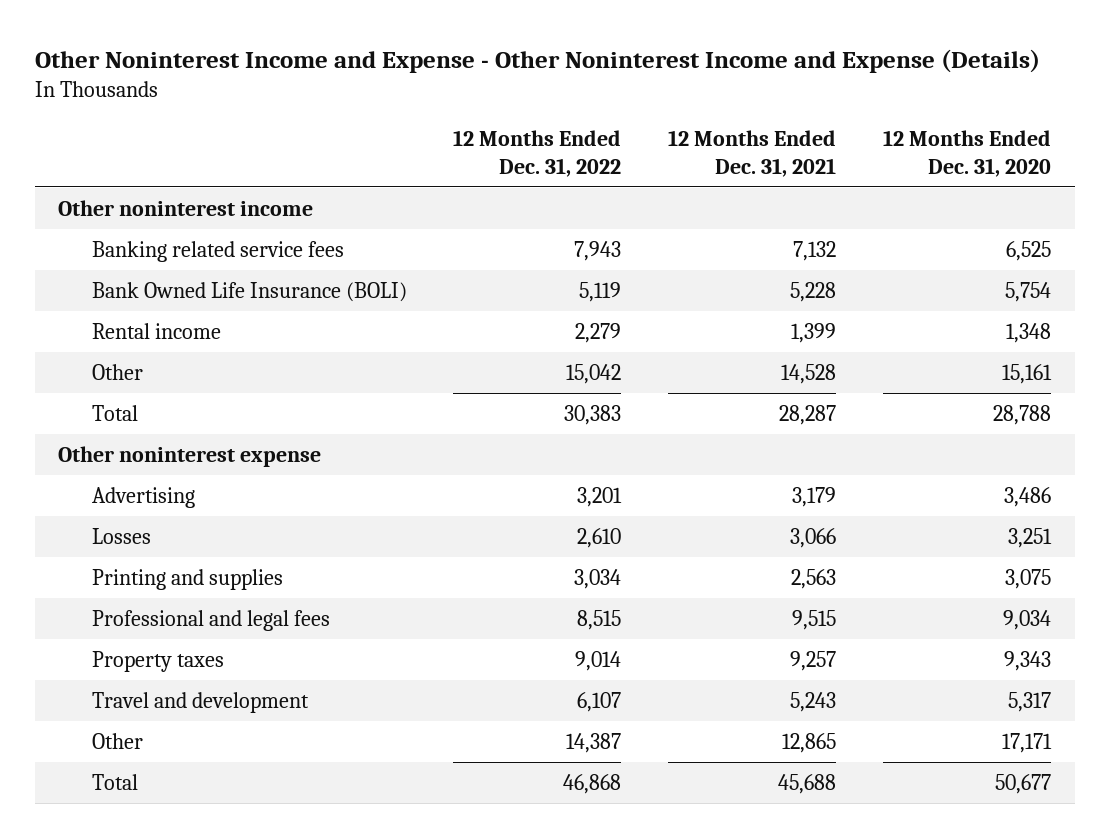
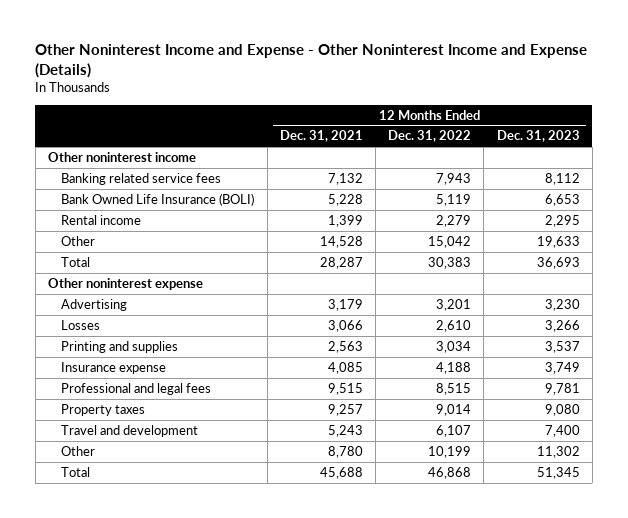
- | 12 Months Ended Dec. 31, 2022 | 12 Months Ended Dec. 31, 2021 | 12 Months Ended Dec. 31, 2020
+ | 12 Months Ended Dec. 31, 2021 | 12 Months Ended Dec. 31, 2022 | 12 Months Ended Dec. 31, 2023
+ Insurance expense | 4,085 | 4,188 | 3,749
- Other | 14,387 | 12,865 | 17,171
+ Other | 8,780 | 10,199 | 11,302

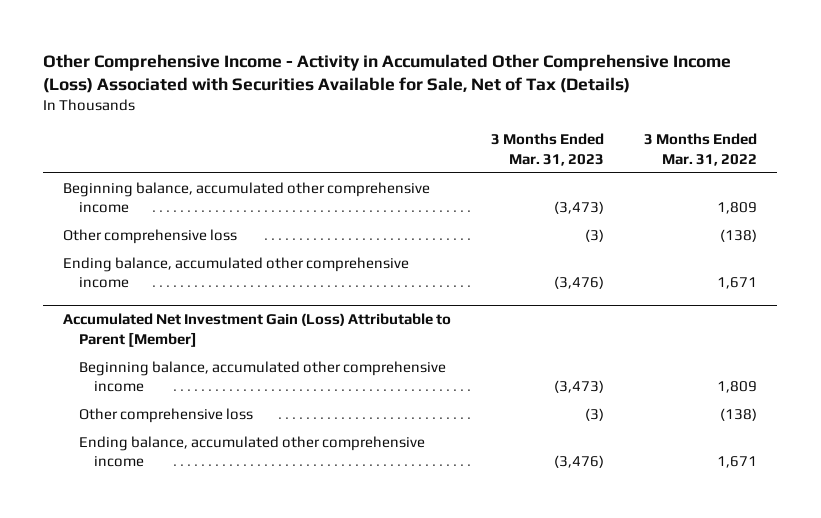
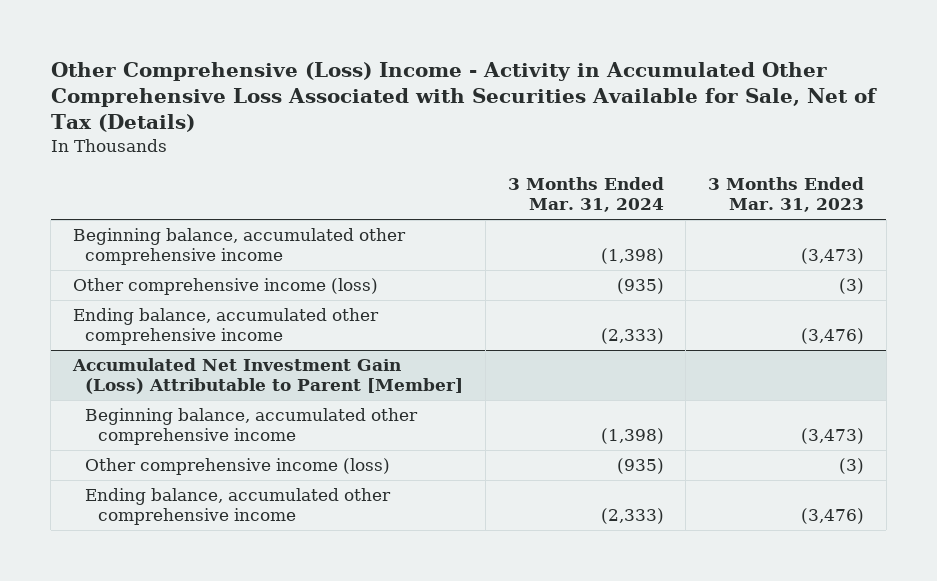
- Other Comprehensive Income - Activity in Accumulated Other Comprehensive Income (Loss) Associated with Securities Available for Sale, Net of Tax (Details)
+ Other Comprehensive (Loss) Income - Activity in Accumulated Other Comprehensive Loss Associated with Securities Available for Sale, Net of Tax (Details)
- | 3 Months Ended Mar. 31, 2023 | 3 Months Ended Mar. 31, 2022
+ | 3 Months Ended Mar. 31, 2024 | 3 Months Ended Mar. 31, 2023
- Other comprehensive loss | (3) | (138)
+ Other comprehensive income (loss) | (935) | (3)
@ Accumulated Net Investment Gain (Loss) Attributable to Parent [Member]
- Other comprehensive loss | (3) | (138)
+ Other comprehensive income (loss) | (935) | (3)

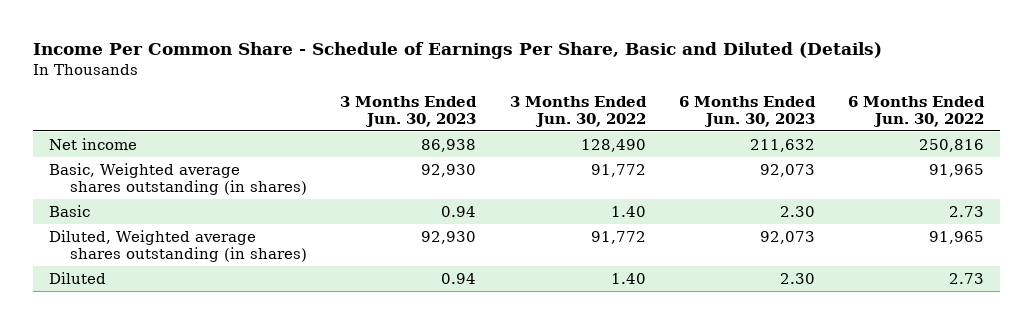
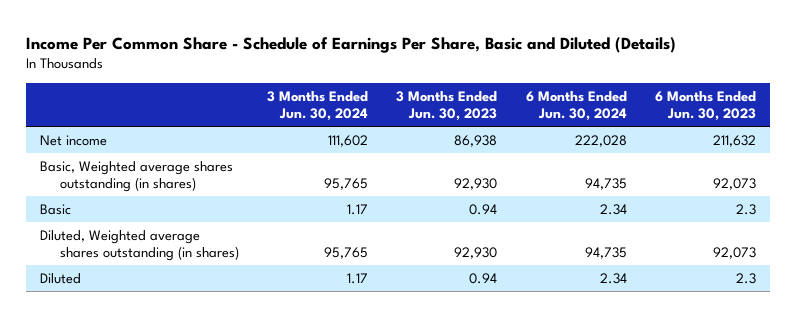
- | 3 Months Ended Jun. 30, 2023 | 3 Months Ended Jun. 30, 2022 | 6 Months Ended Jun. 30, 2023 | 6 Months Ended Jun. 30, 2022
+ | 3 Months Ended Jun. 30, 2024 | 3 Months Ended Jun. 30, 2023 | 6 Months Ended Jun. 30, 2024 | 6 Months Ended Jun. 30, 2023
- Basic | 0.94 | 1.40 | 2.30 | 2.73
+ Basic | 1.17 | 0.94 | 2.34 | 2.3
- Diluted | 0.94 | 1.40 | 2.30 | 2.73
+ Diluted | 1.17 | 0.94 | 2.34 | 2.3

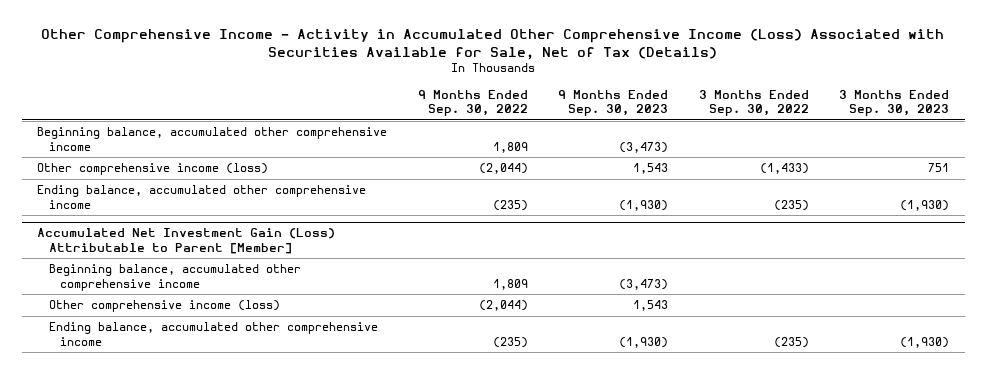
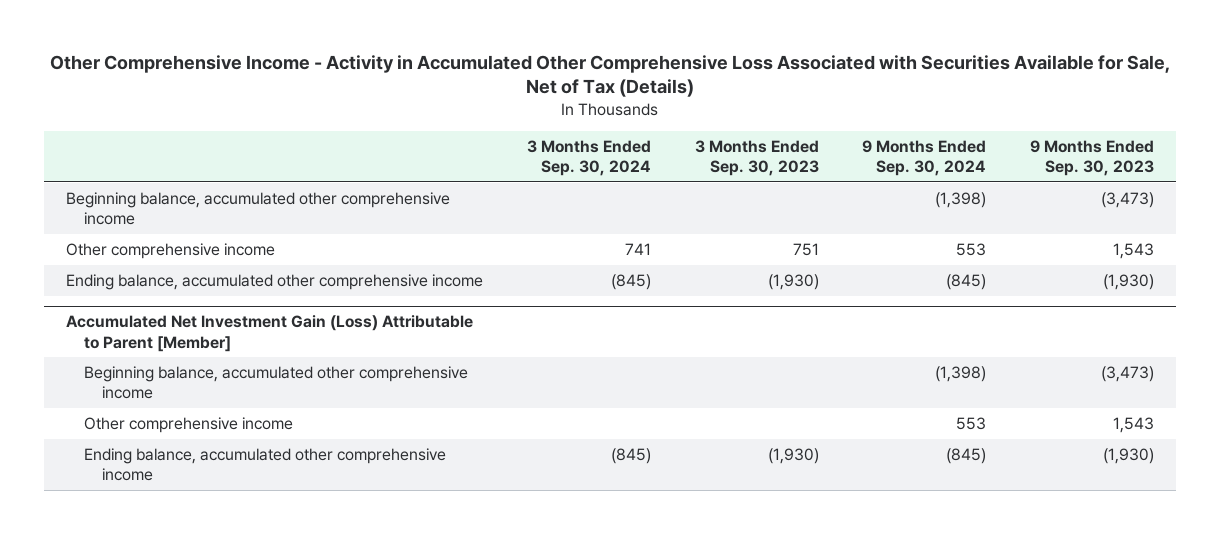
- Other Comprehensive Income - Activity in Accumulated Other Comprehensive Income (Loss) Associated with Securities Available for Sale, Net of Tax (Details)
+ Other Comprehensive Income - Activity in Accumulated Other Comprehensive Loss Associated with Securities Available for Sale, Net of Tax (Details)
- | 9 Months Ended Sep. 30, 2022 | 9 Months Ended Sep. 30, 2023 | 3 Months Ended Sep. 30, 2022 | 3 Months Ended Sep. 30, 2023
+ | 3 Months Ended Sep. 30, 2024 | 3 Months Ended Sep. 30, 2023 | 9 Months Ended Sep. 30, 2024 | 9 Months Ended Sep. 30, 2023
- Other comprehensive income (loss) | (2,044) | 1,543 | (1,433) | 751
+ Other comprehensive income | 741 | 751 | 553 | 1,543
@ Accumulated Net Investment Gain (Loss) Attributable to Parent [Member]
- Other comprehensive income (loss) | (2,044) | 1,543 | |
+ Other comprehensive income | | | 553 | 1,543

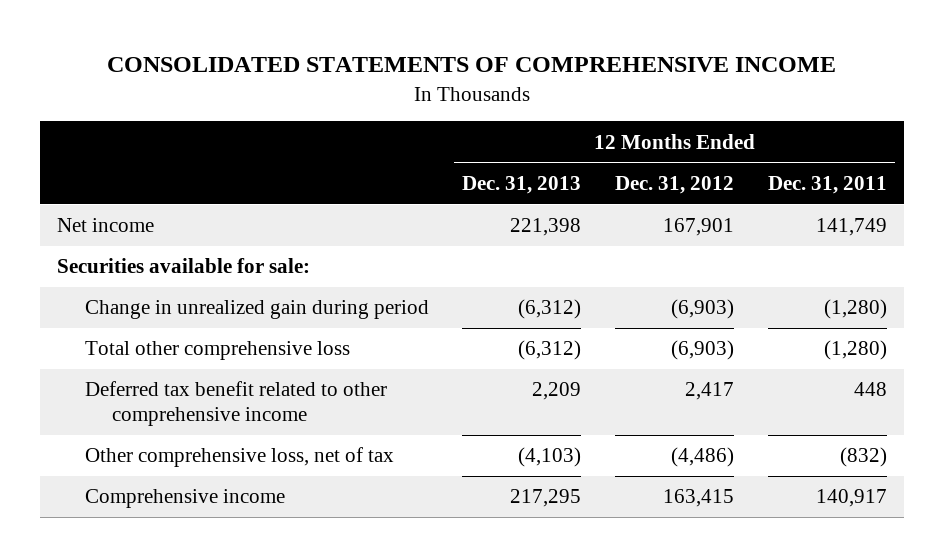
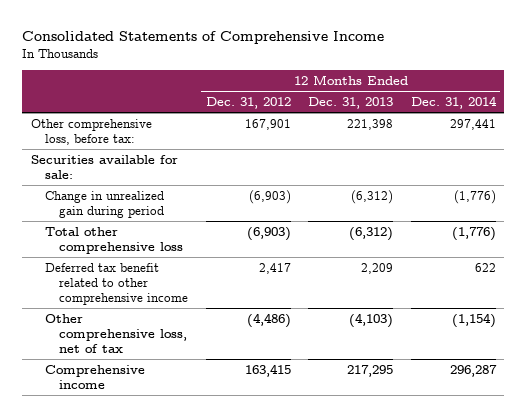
- CONSOLIDATED STATEMENTS OF COMPREHENSIVE INCOME
+ Consolidated Statements of Comprehensive Income
- | 12 Months Ended Dec. 31, 2013 | 12 Months Ended Dec. 31, 2012 | 12 Months Ended Dec. 31, 2011
+ | 12 Months Ended Dec. 31, 2012 | 12 Months Ended Dec. 31, 2013 | 12 Months Ended Dec. 31, 2014
- Net income | 221,398 | 167,901 | 141,749
+ Other comprehensive loss, before tax: | 167,901 | 221,398 | 297,441

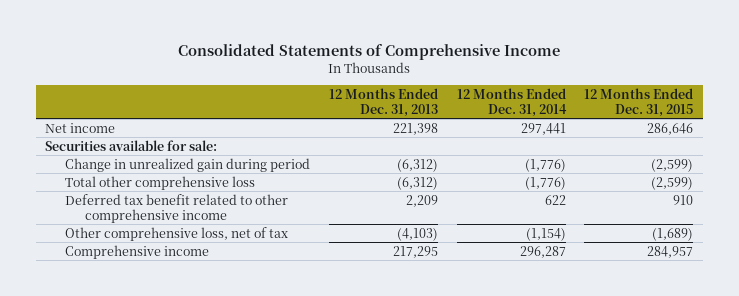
- | 12 Months Ended Dec. 31, 2012 | 12 Months Ended Dec. 31, 2013 | 12 Months Ended Dec. 31, 2014
+ | 12 Months Ended Dec. 31, 2013 | 12 Months Ended Dec. 31, 2014 | 12 Months Ended Dec. 31, 2015
- Other comprehensive loss, before tax: | 167,901 | 221,398 | 297,441
+ Net income | 221,398 | 297,441 | 286,646

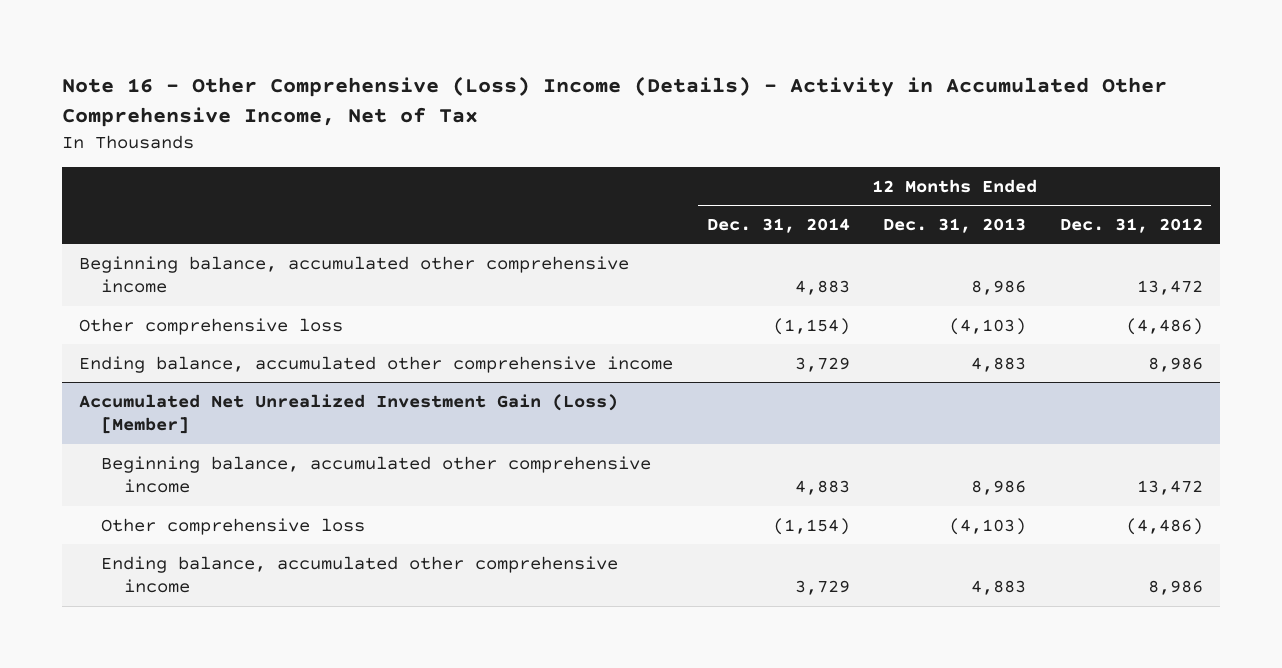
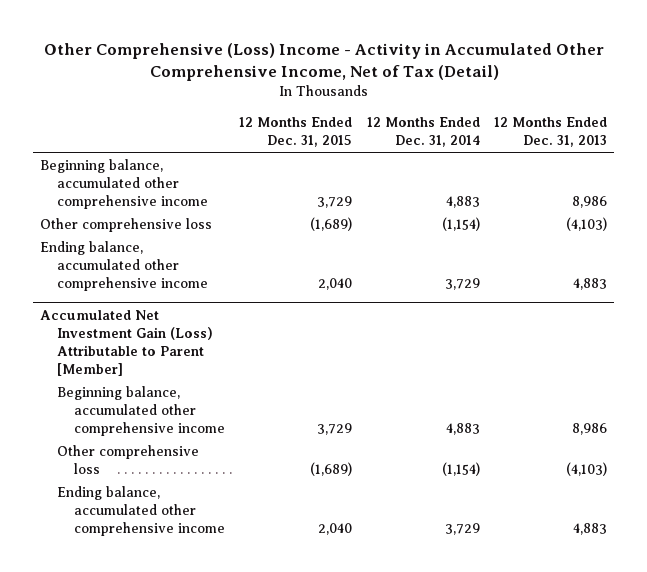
- Note 16 - Other Comprehensive (Loss) Income (Details) - Activity in Accumulated Other Comprehensive Income, Net of Tax
+ Other Comprehensive (Loss) Income - Activity in Accumulated Other Comprehensive Income, Net of Tax (Detail)
- | 12 Months Ended Dec. 31, 2014 | 12 Months Ended Dec. 31, 2013 | 12 Months Ended Dec. 31, 2012
+ | 12 Months Ended Dec. 31, 2015 | 12 Months Ended Dec. 31, 2014 | 12 Months Ended Dec. 31, 2013
- Accumulated Net Unrealized Investment Gain (Loss) [Member]
+ Accumulated Net Investment Gain (Loss) Attributable to Parent [Member]

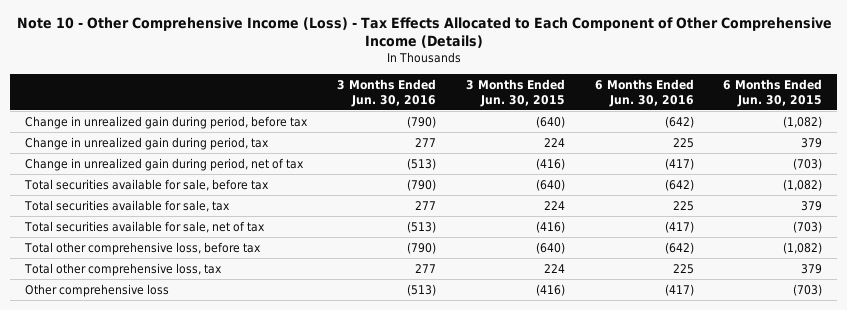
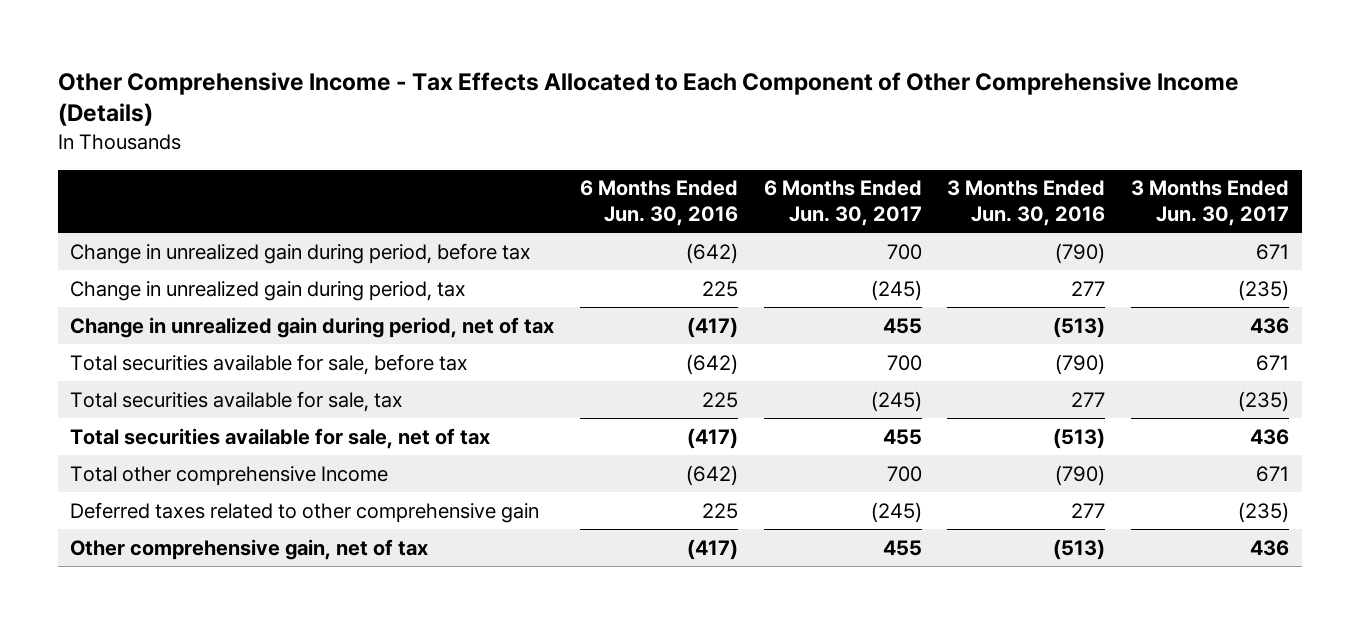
- Note 10 - Other Comprehensive Income (Loss) - Tax Effects Allocated to Each Component of Other Comprehensive Income (Details)
+ Other Comprehensive Income - Tax Effects Allocated to Each Component of Other Comprehensive Income (Details)
- | 3 Months Ended Jun. 30, 2016 | 3 Months Ended Jun. 30, 2015 | 6 Months Ended Jun. 30, 2016 | 6 Months Ended Jun. 30, 2015
+ | 6 Months Ended Jun. 30, 2016 | 6 Months Ended Jun. 30, 2017 | 3 Months Ended Jun. 30, 2016 | 3 Months Ended Jun. 30, 2017
- Total other comprehensive loss, before tax | (790) | (640) | (642) | (1,082)
- Total other comprehensive loss, tax | 277 | 224 | 225 | 379
- Other comprehensive loss | (513) | (416) | (417) | (703)
+ Total other comprehensive Income | (642) | 700 | (790) | 671
+ Deferred taxes related to other comprehensive gain | 225 | (245) | 277 | (235)
+ Other comprehensive gain, net of tax | (417) | 455 | (513) | 436

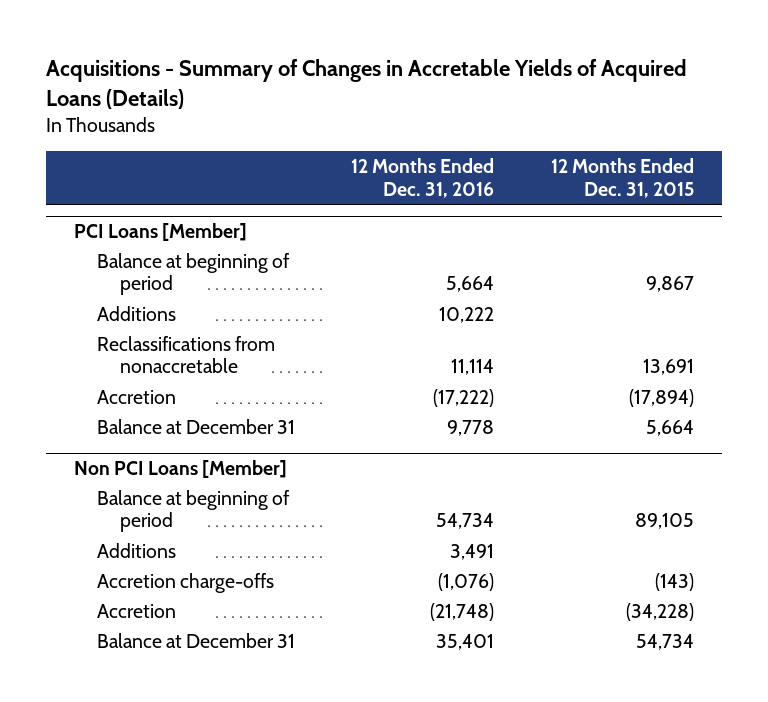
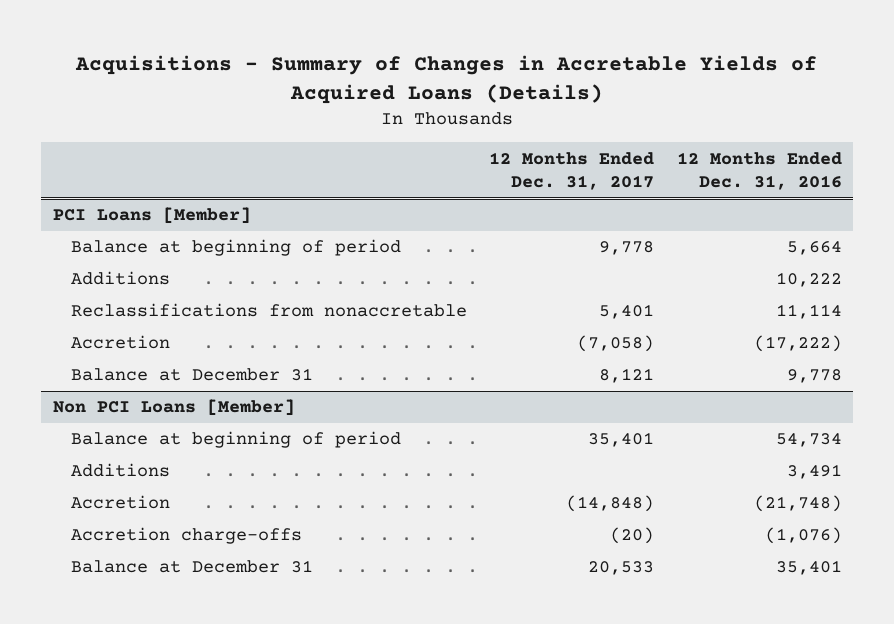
- | 12 Months Ended Dec. 31, 2016 | 12 Months Ended Dec. 31, 2015
+ | 12 Months Ended Dec. 31, 2017 | 12 Months Ended Dec. 31, 2016
@ Non PCI Loans [Member]
moved down: Accretion charge-offs | (20) | (1,076)

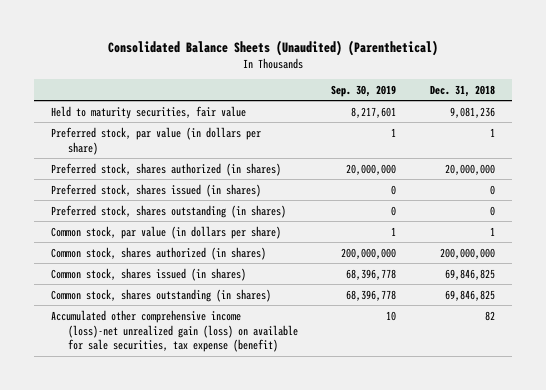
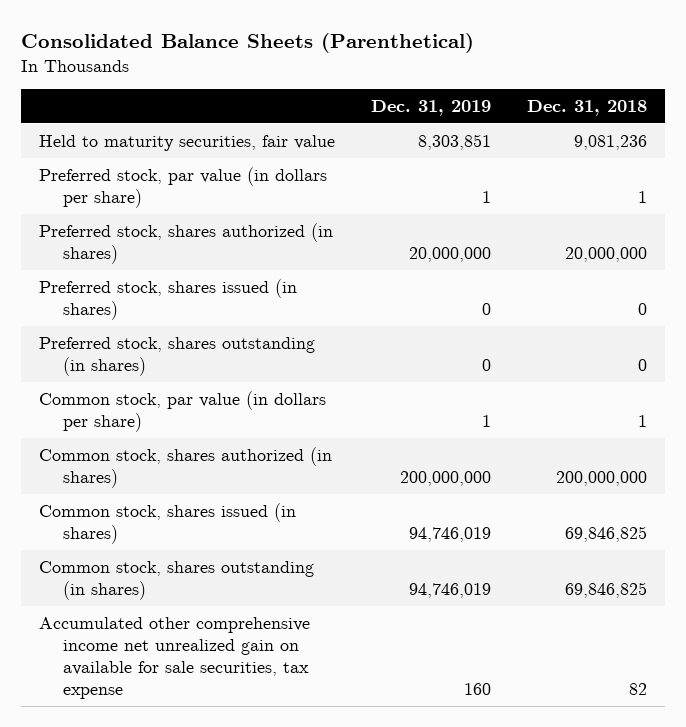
- Consolidated Balance Sheets (Unaudited) (Parenthetical)
+ Consolidated Balance Sheets (Parenthetical)
- | Sep. 30, 2019 | Dec. 31, 2018
+ | Dec. 31, 2019 | Dec. 31, 2018
- Accumulated other comprehensive income (loss)-net unrealized gain (loss) on available for sale securities, tax expense (benefit) | 10 | 82
+ Accumulated other comprehensive income net unrealized gain on available for sale securities, tax expense | 160 | 82

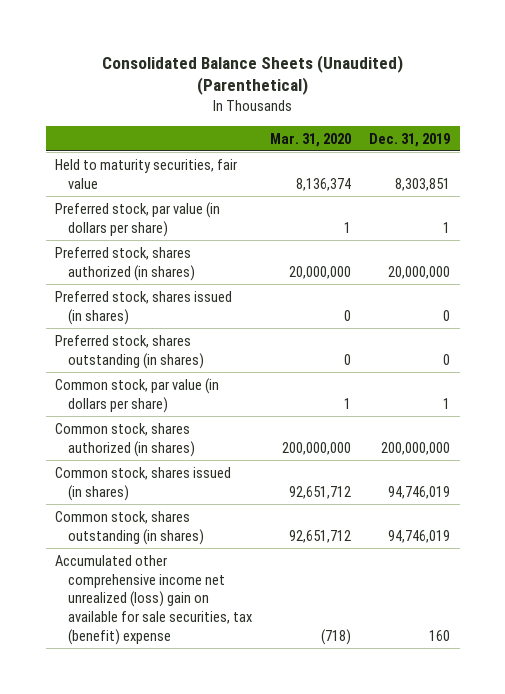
- Consolidated Balance Sheets (Parenthetical)
+ Consolidated Balance Sheets (Unaudited) (Parenthetical)
- | Dec. 31, 2019 | Dec. 31, 2018
+ | Mar. 31, 2020 | Dec. 31, 2019
- Accumulated other comprehensive income net unrealized gain on available for sale securities, tax expense | 160 | 82
+ Accumulated other comprehensive income net unrealized (loss) gain on available for sale securities, tax (benefit) expense | (718) | 160

